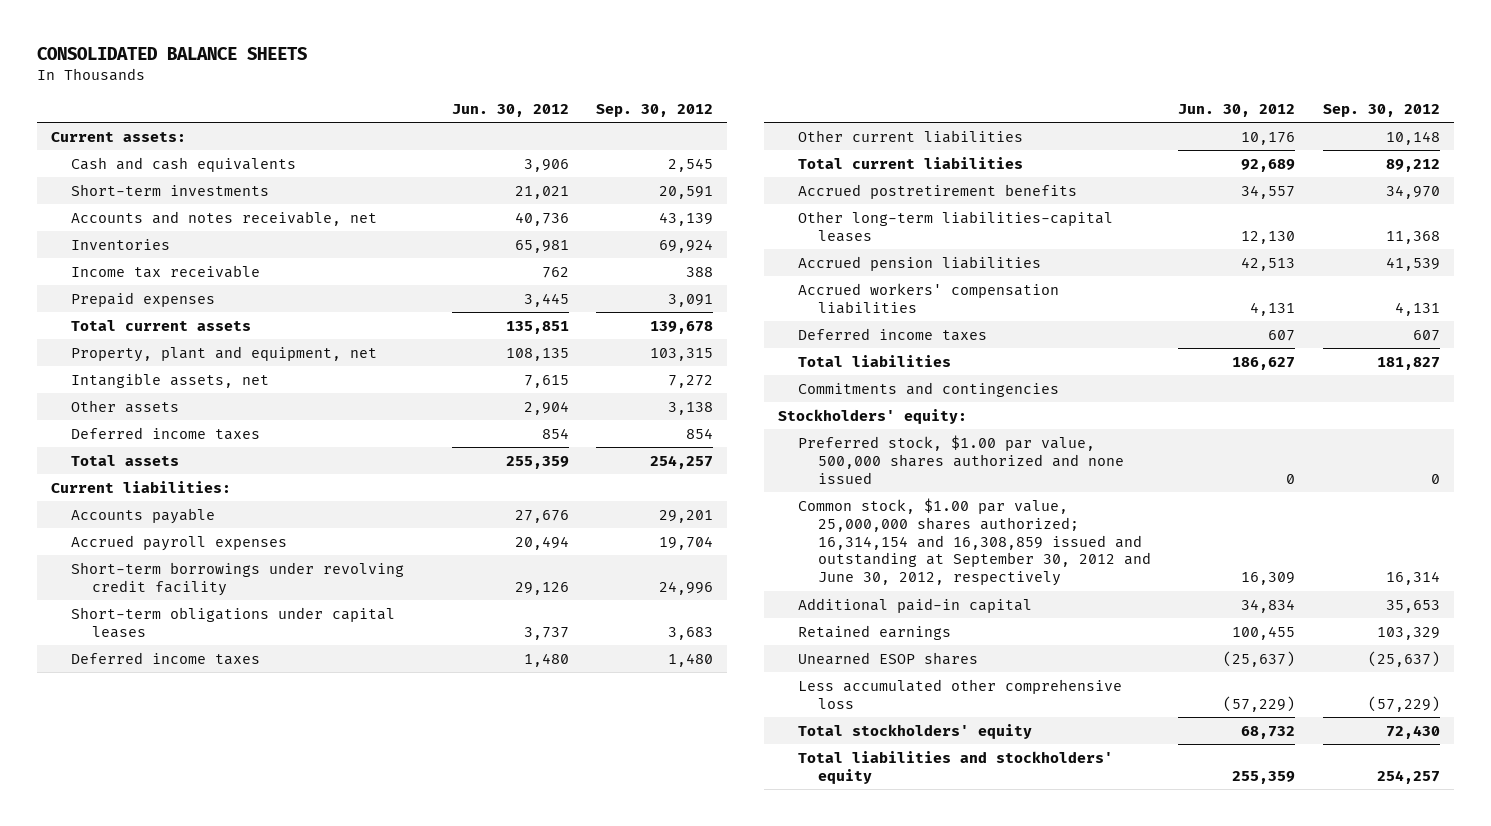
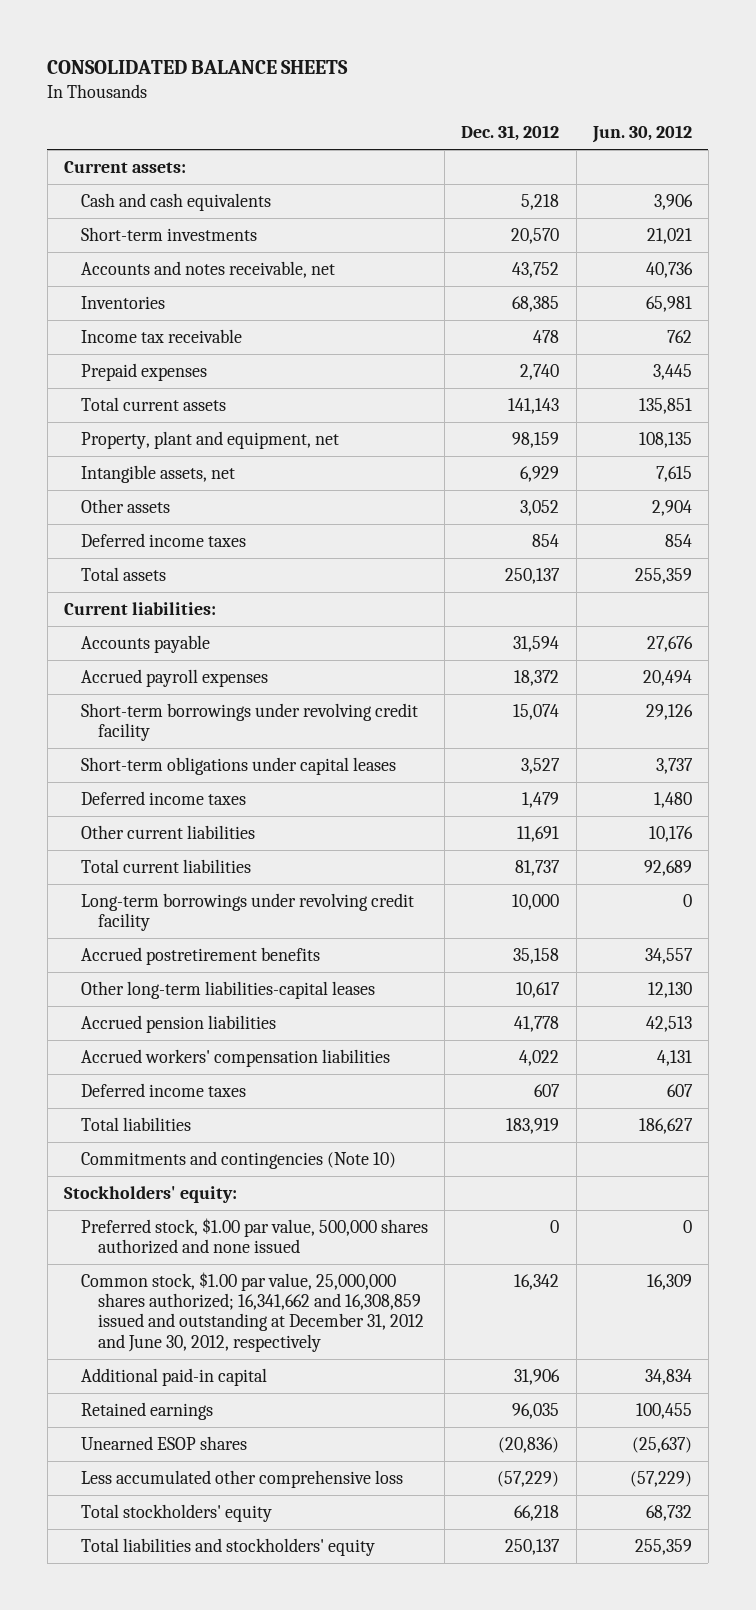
- | Jun. 30, 2012 | Sep. 30, 2012
+ | Dec. 31, 2012 | Jun. 30, 2012
+ Long-term borrowings under revolving credit facility | 10,000 | 0
- Commitments and contingencies
+ Commitments and contingencies (Note 10)
- Common stock, $1.00 par value, 25,000,000 shares authorized; 16,314,154 and 16,308,859 issued and outstanding at September 30, 2012 and June 30, 2012, respectively | 16,309 | 16,314
+ Common stock, $1.00 par value, 25,000,000 shares authorized; 16,341,662 and 16,308,859 issued and outstanding at December 31, 2012 and June 30, 2012, respectively | 16,342 | 16,309

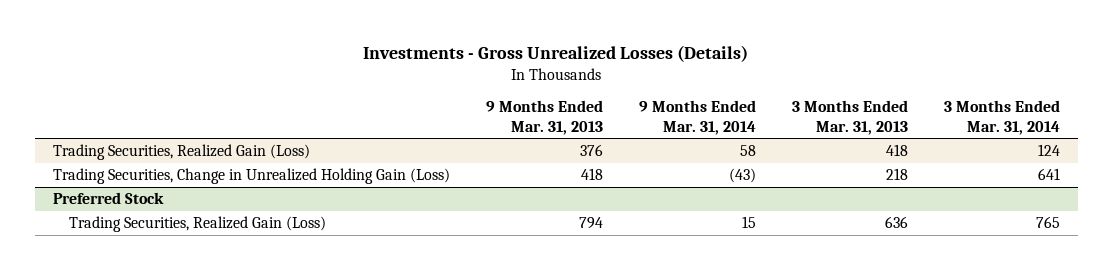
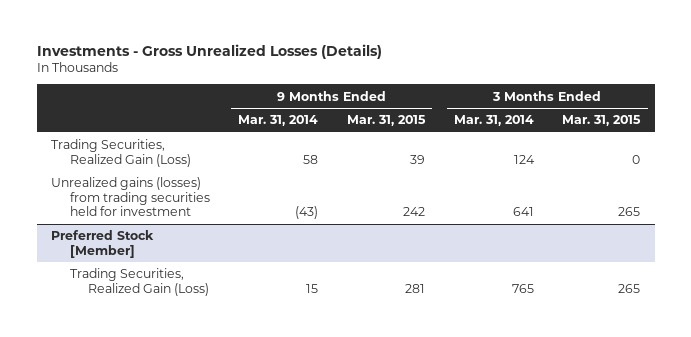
- | 9 Months Ended Mar. 31, 2013 | 9 Months Ended Mar. 31, 2014 | 3 Months Ended Mar. 31, 2013 | 3 Months Ended Mar. 31, 2014
+ | 9 Months Ended Mar. 31, 2014 | 9 Months Ended Mar. 31, 2015 | 3 Months Ended Mar. 31, 2014 | 3 Months Ended Mar. 31, 2015
- Trading Securities, Change in Unrealized Holding Gain (Loss) | 418 | (43) | 218 | 641
- Preferred Stock
+ Unrealized gains (losses) from trading securities held for investment | (43) | 242 | 641 | 265
+ Preferred Stock [Member]

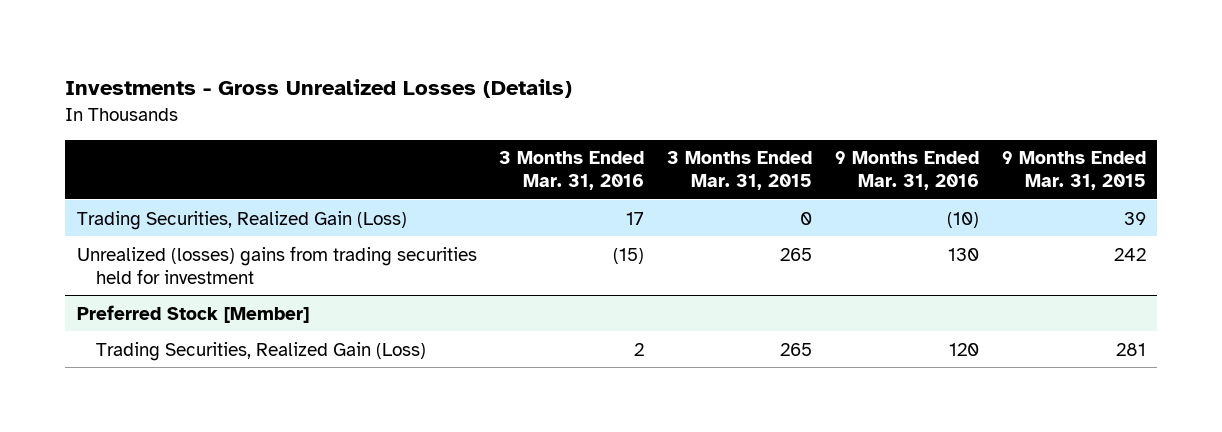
- | 9 Months Ended Mar. 31, 2014 | 9 Months Ended Mar. 31, 2015 | 3 Months Ended Mar. 31, 2014 | 3 Months Ended Mar. 31, 2015
+ | 3 Months Ended Mar. 31, 2016 | 3 Months Ended Mar. 31, 2015 | 9 Months Ended Mar. 31, 2016 | 9 Months Ended Mar. 31, 2015
- Unrealized gains (losses) from trading securities held for investment | (43) | 242 | 641 | 265
+ Unrealized (losses) gains from trading securities held for investment | (15) | 265 | 130 | 242

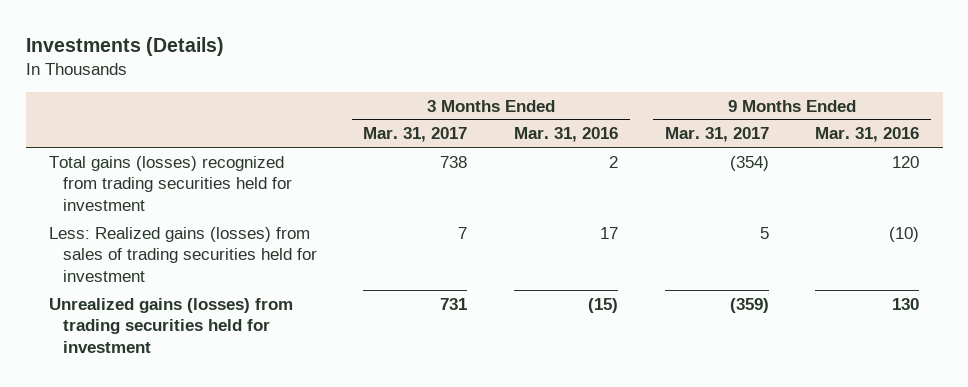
- Investments - Gross Unrealized Losses (Details)
+ Investments (Details)
- | 3 Months Ended Mar. 31, 2016 | 3 Months Ended Mar. 31, 2015 | 9 Months Ended Mar. 31, 2016 | 9 Months Ended Mar. 31, 2015
+ | 3 Months Ended Mar. 31, 2017 | 3 Months Ended Mar. 31, 2016 | 9 Months Ended Mar. 31, 2017 | 9 Months Ended Mar. 31, 2016
- Trading Securities, Realized Gain (Loss) | 17 | 0 | (10) | 39
- Unrealized (losses) gains from trading securities held for investment | (15) | 265 | 130 | 242
- Preferred Stock [Member]
- Trading Securities, Realized Gain (Loss) | 2 | 265 | 120 | 281
+ Total gains (losses) recognized from trading securities held for investment | 738 | 2 | (354) | 120
+ Less: Realized gains (losses) from sales of trading securities held for investment | 7 | 17 | 5 | (10)
+ Unrealized gains (losses) from trading securities held for investment | 731 | (15) | (359) | 130

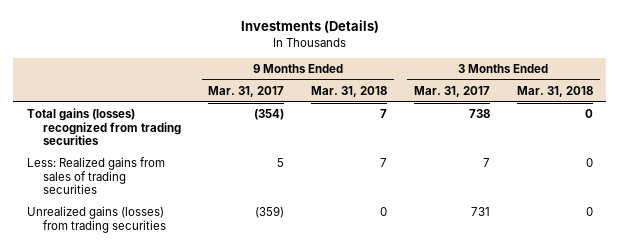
- | 3 Months Ended Mar. 31, 2017 | 3 Months Ended Mar. 31, 2016 | 9 Months Ended Mar. 31, 2017 | 9 Months Ended Mar. 31, 2016
+ | 9 Months Ended Mar. 31, 2017 | 9 Months Ended Mar. 31, 2018 | 3 Months Ended Mar. 31, 2017 | 3 Months Ended Mar. 31, 2018
- Total gains (losses) recognized from trading securities held for investment | 738 | 2 | (354) | 120
- Less: Realized gains (losses) from sales of trading securities held for investment | 7 | 17 | 5 | (10)
- Unrealized gains (losses) from trading securities held for investment | 731 | (15) | (359) | 130
+ Total gains (losses) recognized from trading securities | (354) | 7 | 738 | 0
+ Less: Realized gains from sales of trading securities | 5 | 7 | 7 | 0
+ Unrealized gains (losses) from trading securities | (359) | 0 | 731 | 0

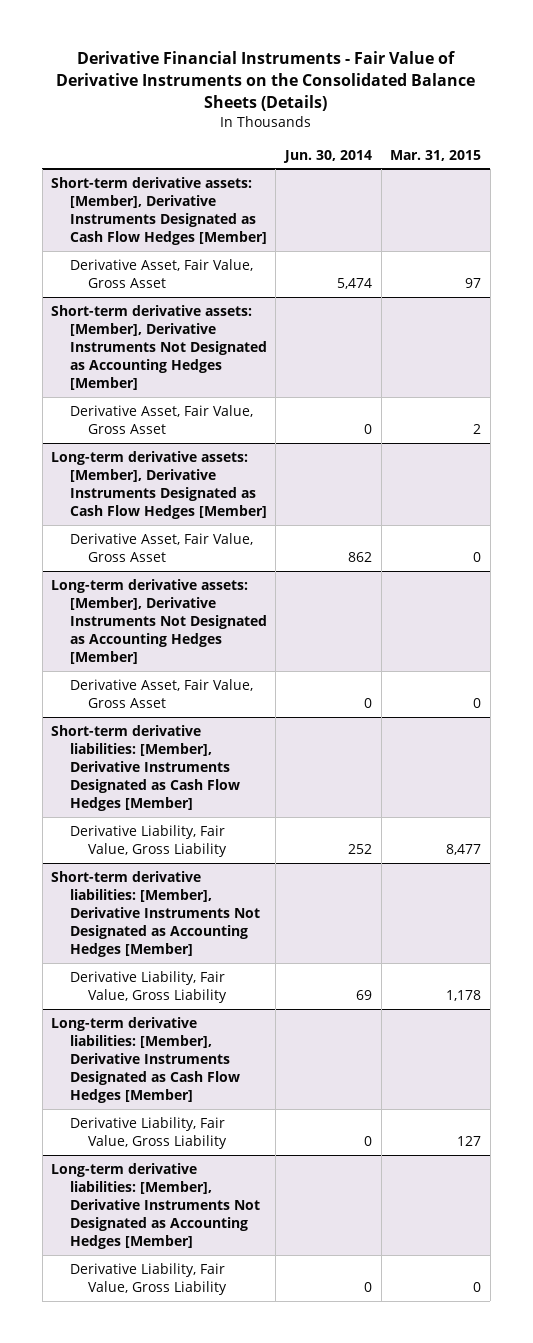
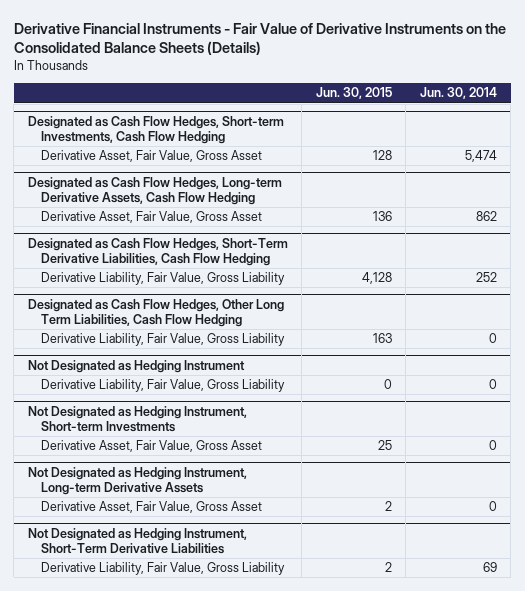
- | Jun. 30, 2014 | Mar. 31, 2015
+ | Jun. 30, 2015 | Jun. 30, 2014
- Short-term derivative assets: [Member], Derivative Instruments Designated as Cash Flow Hedges [Member]
+ Designated as Cash Flow Hedges, Short-term Investments, Cash Flow Hedging
- Short-term derivative assets: [Member], Derivative Instruments Not Designated as Accounting Hedges [Member]
- Derivative Asset, Fair Value, Gross Asset | 0 | 2
- Long-term derivative assets: [Member], Derivative Instruments Designated as Cash Flow Hedges [Member]
+ Designated as Cash Flow Hedges, Long-term Derivative Assets, Cash Flow Hedging
- Long-term derivative assets: [Member], Derivative Instruments Not Designated as Accounting Hedges [Member]
- Derivative Asset, Fair Value, Gross Asset | 0 | 0
- Short-term derivative liabilities: [Member], Derivative Instruments Designated as Cash Flow Hedges [Member]
+ Designated as Cash Flow Hedges, Short-Term Derivative Liabilities, Cash Flow Hedging
- Short-term derivative liabilities: [Member], Derivative Instruments Not Designated as Accounting Hedges [Member]
- Derivative Liability, Fair Value, Gross Liability | 69 | 1,178
- Long-term derivative liabilities: [Member], Derivative Instruments Designated as Cash Flow Hedges [Member]
+ Designated as Cash Flow Hedges, Other Long Term Liabilities, Cash Flow Hedging
- Long-term derivative liabilities: [Member], Derivative Instruments Not Designated as Accounting Hedges [Member]
+ Not Designated as Hedging Instrument
+ Not Designated as Hedging Instrument, Short-term Investments
+ Derivative Asset, Fair Value, Gross Asset | 25 | 0
+ Not Designated as Hedging Instrument, Long-term Derivative Assets
+ Derivative Asset, Fair Value, Gross Asset | 2 | 0
+ Not Designated as Hedging Instrument, Short-Term Derivative Liabilities
+ Derivative Liability, Fair Value, Gross Liability | 2 | 69

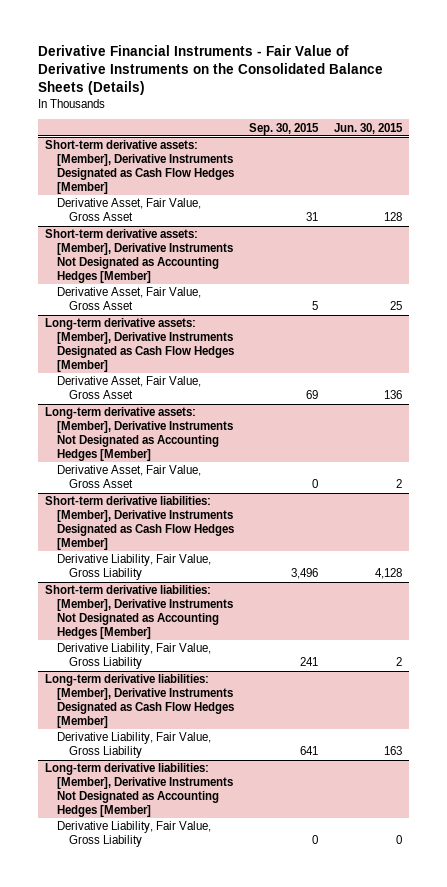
- | Jun. 30, 2015 | Jun. 30, 2014
+ | Sep. 30, 2015 | Jun. 30, 2015
- Designated as Cash Flow Hedges, Short-term Investments, Cash Flow Hedging
+ Short-term derivative assets: [Member], Derivative Instruments Designated as Cash Flow Hedges [Member]
- Designated as Cash Flow Hedges, Long-term Derivative Assets, Cash Flow Hedging
+ Short-term derivative assets: [Member], Derivative Instruments Not Designated as Accounting Hedges [Member]
+ Derivative Asset, Fair Value, Gross Asset | 5 | 25
+ Long-term derivative assets: [Member], Derivative Instruments Designated as Cash Flow Hedges [Member]
- Designated as Cash Flow Hedges, Short-Term Derivative Liabilities, Cash Flow Hedging
+ Long-term derivative assets: [Member], Derivative Instruments Not Designated as Accounting Hedges [Member]
+ Derivative Asset, Fair Value, Gross Asset | 0 | 2
+ Short-term derivative liabilities: [Member], Derivative Instruments Designated as Cash Flow Hedges [Member]
- Designated as Cash Flow Hedges, Other Long Term Liabilities, Cash Flow Hedging
+ Short-term derivative liabilities: [Member], Derivative Instruments Not Designated as Accounting Hedges [Member]
+ Derivative Liability, Fair Value, Gross Liability | 241 | 2
+ Long-term derivative liabilities: [Member], Derivative Instruments Designated as Cash Flow Hedges [Member]
- Not Designated as Hedging Instrument
+ Long-term derivative liabilities: [Member], Derivative Instruments Not Designated as Accounting Hedges [Member]
- Not Designated as Hedging Instrument, Short-term Investments
- Derivative Asset, Fair Value, Gross Asset | 25 | 0
- Not Designated as Hedging Instrument, Long-term Derivative Assets
- Derivative Asset, Fair Value, Gross Asset | 2 | 0
- Not Designated as Hedging Instrument, Short-Term Derivative Liabilities
- Derivative Liability, Fair Value, Gross Liability | 2 | 69

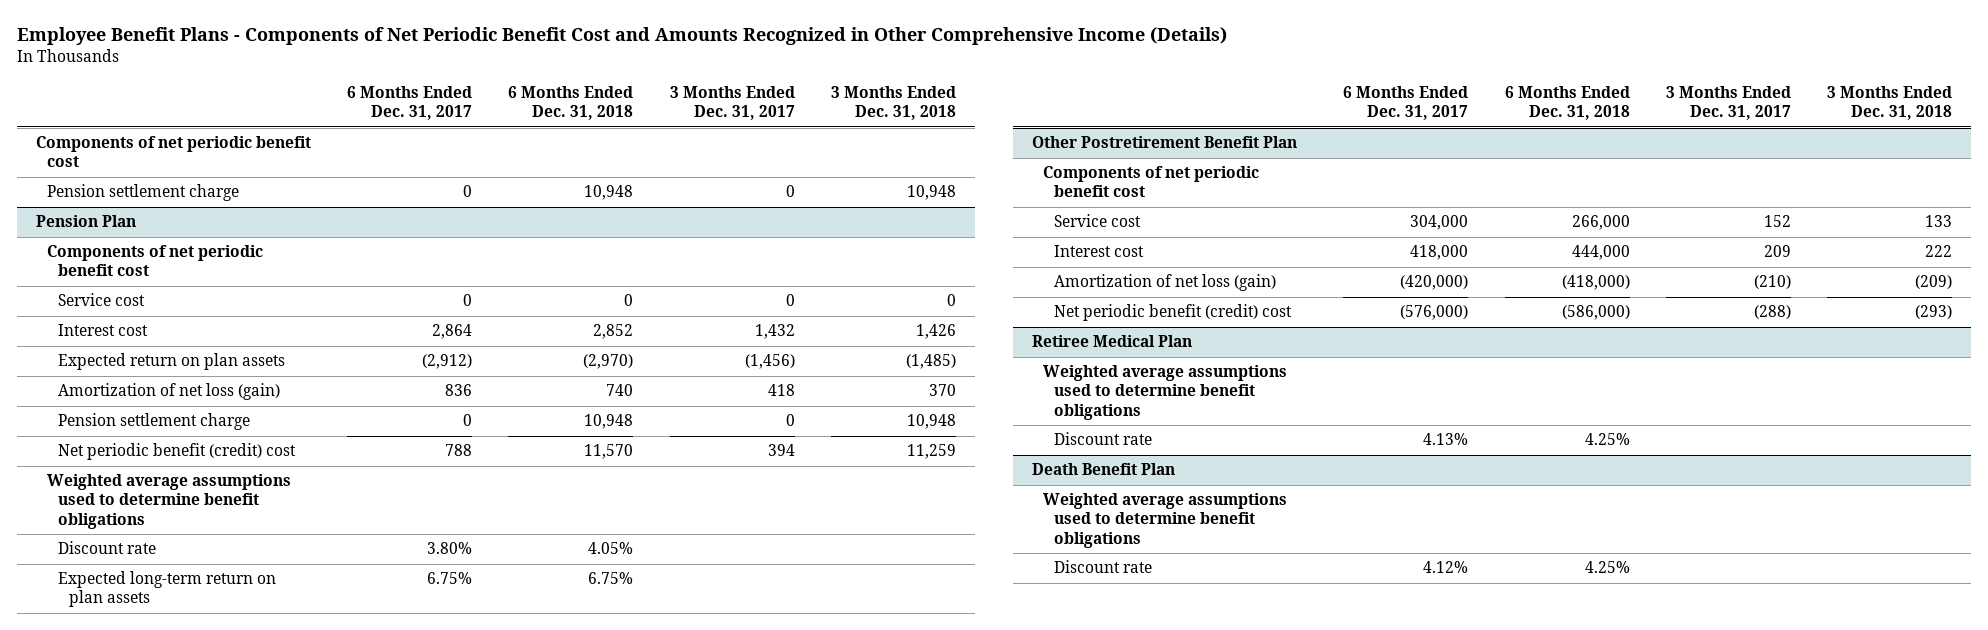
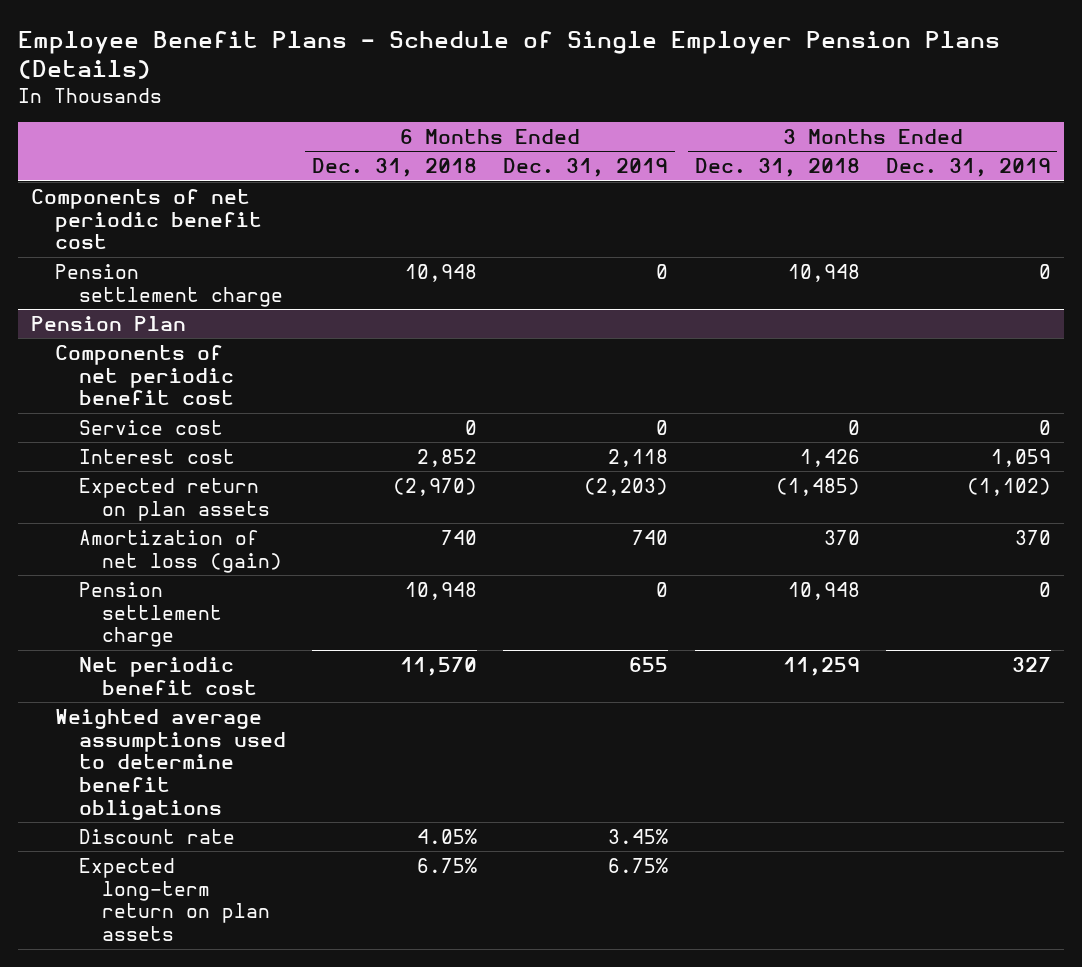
- Employee Benefit Plans - Components of Net Periodic Benefit Cost and Amounts Recognized in Other Comprehensive Income (Details)
+ Employee Benefit Plans - Schedule of Single Employer Pension Plans (Details)
- | 6 Months Ended Dec. 31, 2017 | 6 Months Ended Dec. 31, 2018 | 3 Months Ended Dec. 31, 2017 | 3 Months Ended Dec. 31, 2018
+ | 6 Months Ended Dec. 31, 2018 | 6 Months Ended Dec. 31, 2019 | 3 Months Ended Dec. 31, 2018 | 3 Months Ended Dec. 31, 2019
@ Pension Plan
- Net periodic benefit (credit) cost | 788 | 11,570 | 394 | 11,259
+ Net periodic benefit cost | 11,570 | 655 | 11,259 | 327
- Other Postretirement Benefit Plan
- Components of net periodic benefit cost
- Service cost | 304,000 | 266,000 | 152 | 133
- Interest cost | 418,000 | 444,000 | 209 | 222
- Amortization of net loss (gain) | (420,000) | (418,000) | (210) | (209)
- Net periodic benefit (credit) cost | (576,000) | (586,000) | (288) | (293)
- Retiree Medical Plan
- Weighted average assumptions used to determine benefit obligations
- Discount rate | 4.13% | 4.25% | |
- Death Benefit Plan
- Weighted average assumptions used to determine benefit obligations
- Discount rate | 4.12% | 4.25% | |

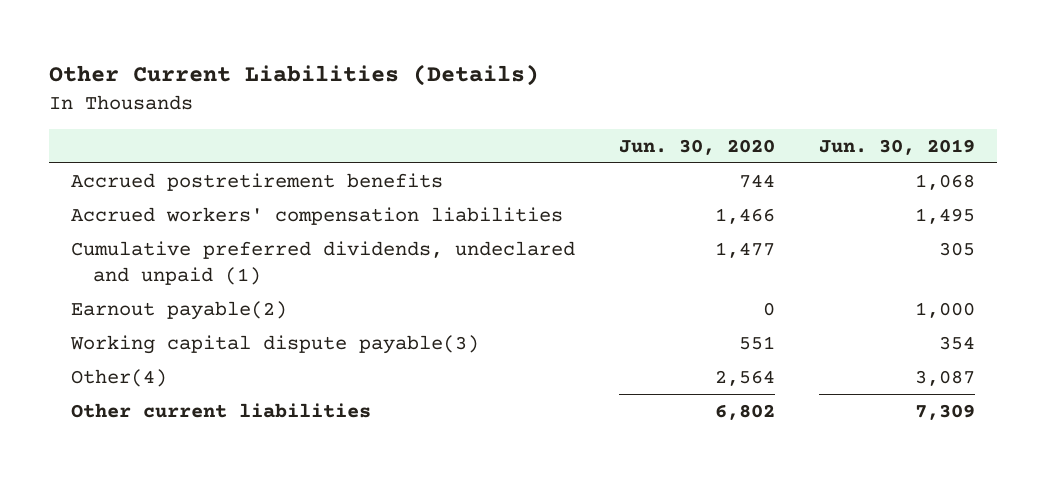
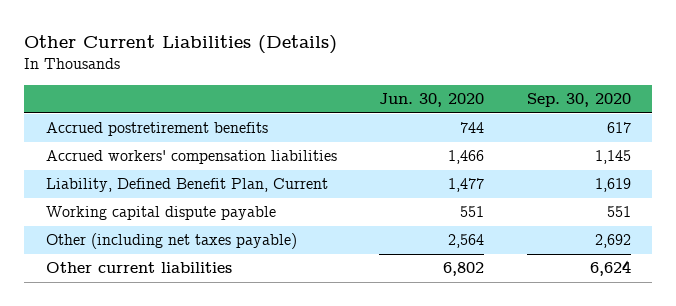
- | Jun. 30, 2020 | Jun. 30, 2019
+ | Jun. 30, 2020 | Sep. 30, 2020
- Cumulative preferred dividends, undeclared and unpaid (1) | 1,477 | 305
- Earnout payable(2) | 0 | 1,000
- Working capital dispute payable(3) | 551 | 354
- Other(4) | 2,564 | 3,087
+ Liability, Defined Benefit Plan, Current | 1,477 | 1,619
+ Working capital dispute payable | 551 | 551
+ Other (including net taxes payable) | 2,564 | 2,692

